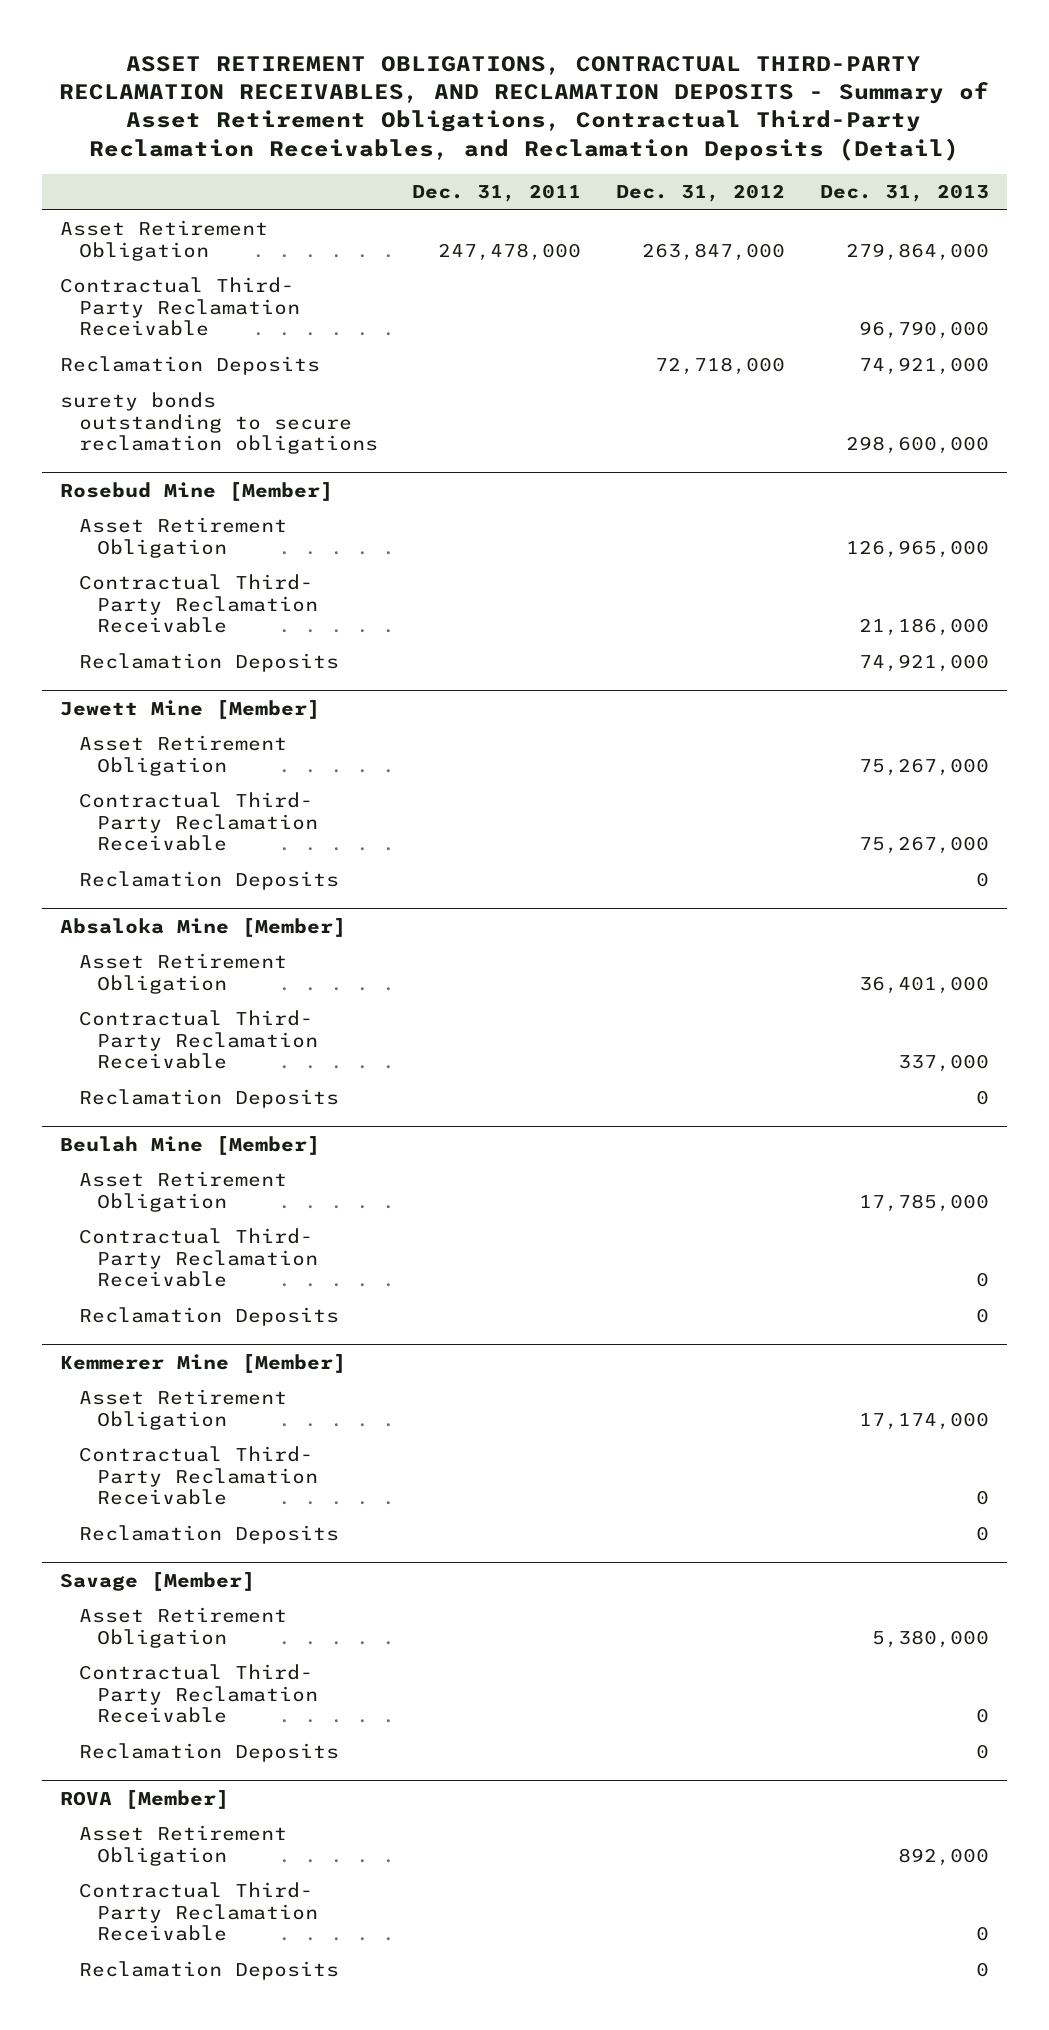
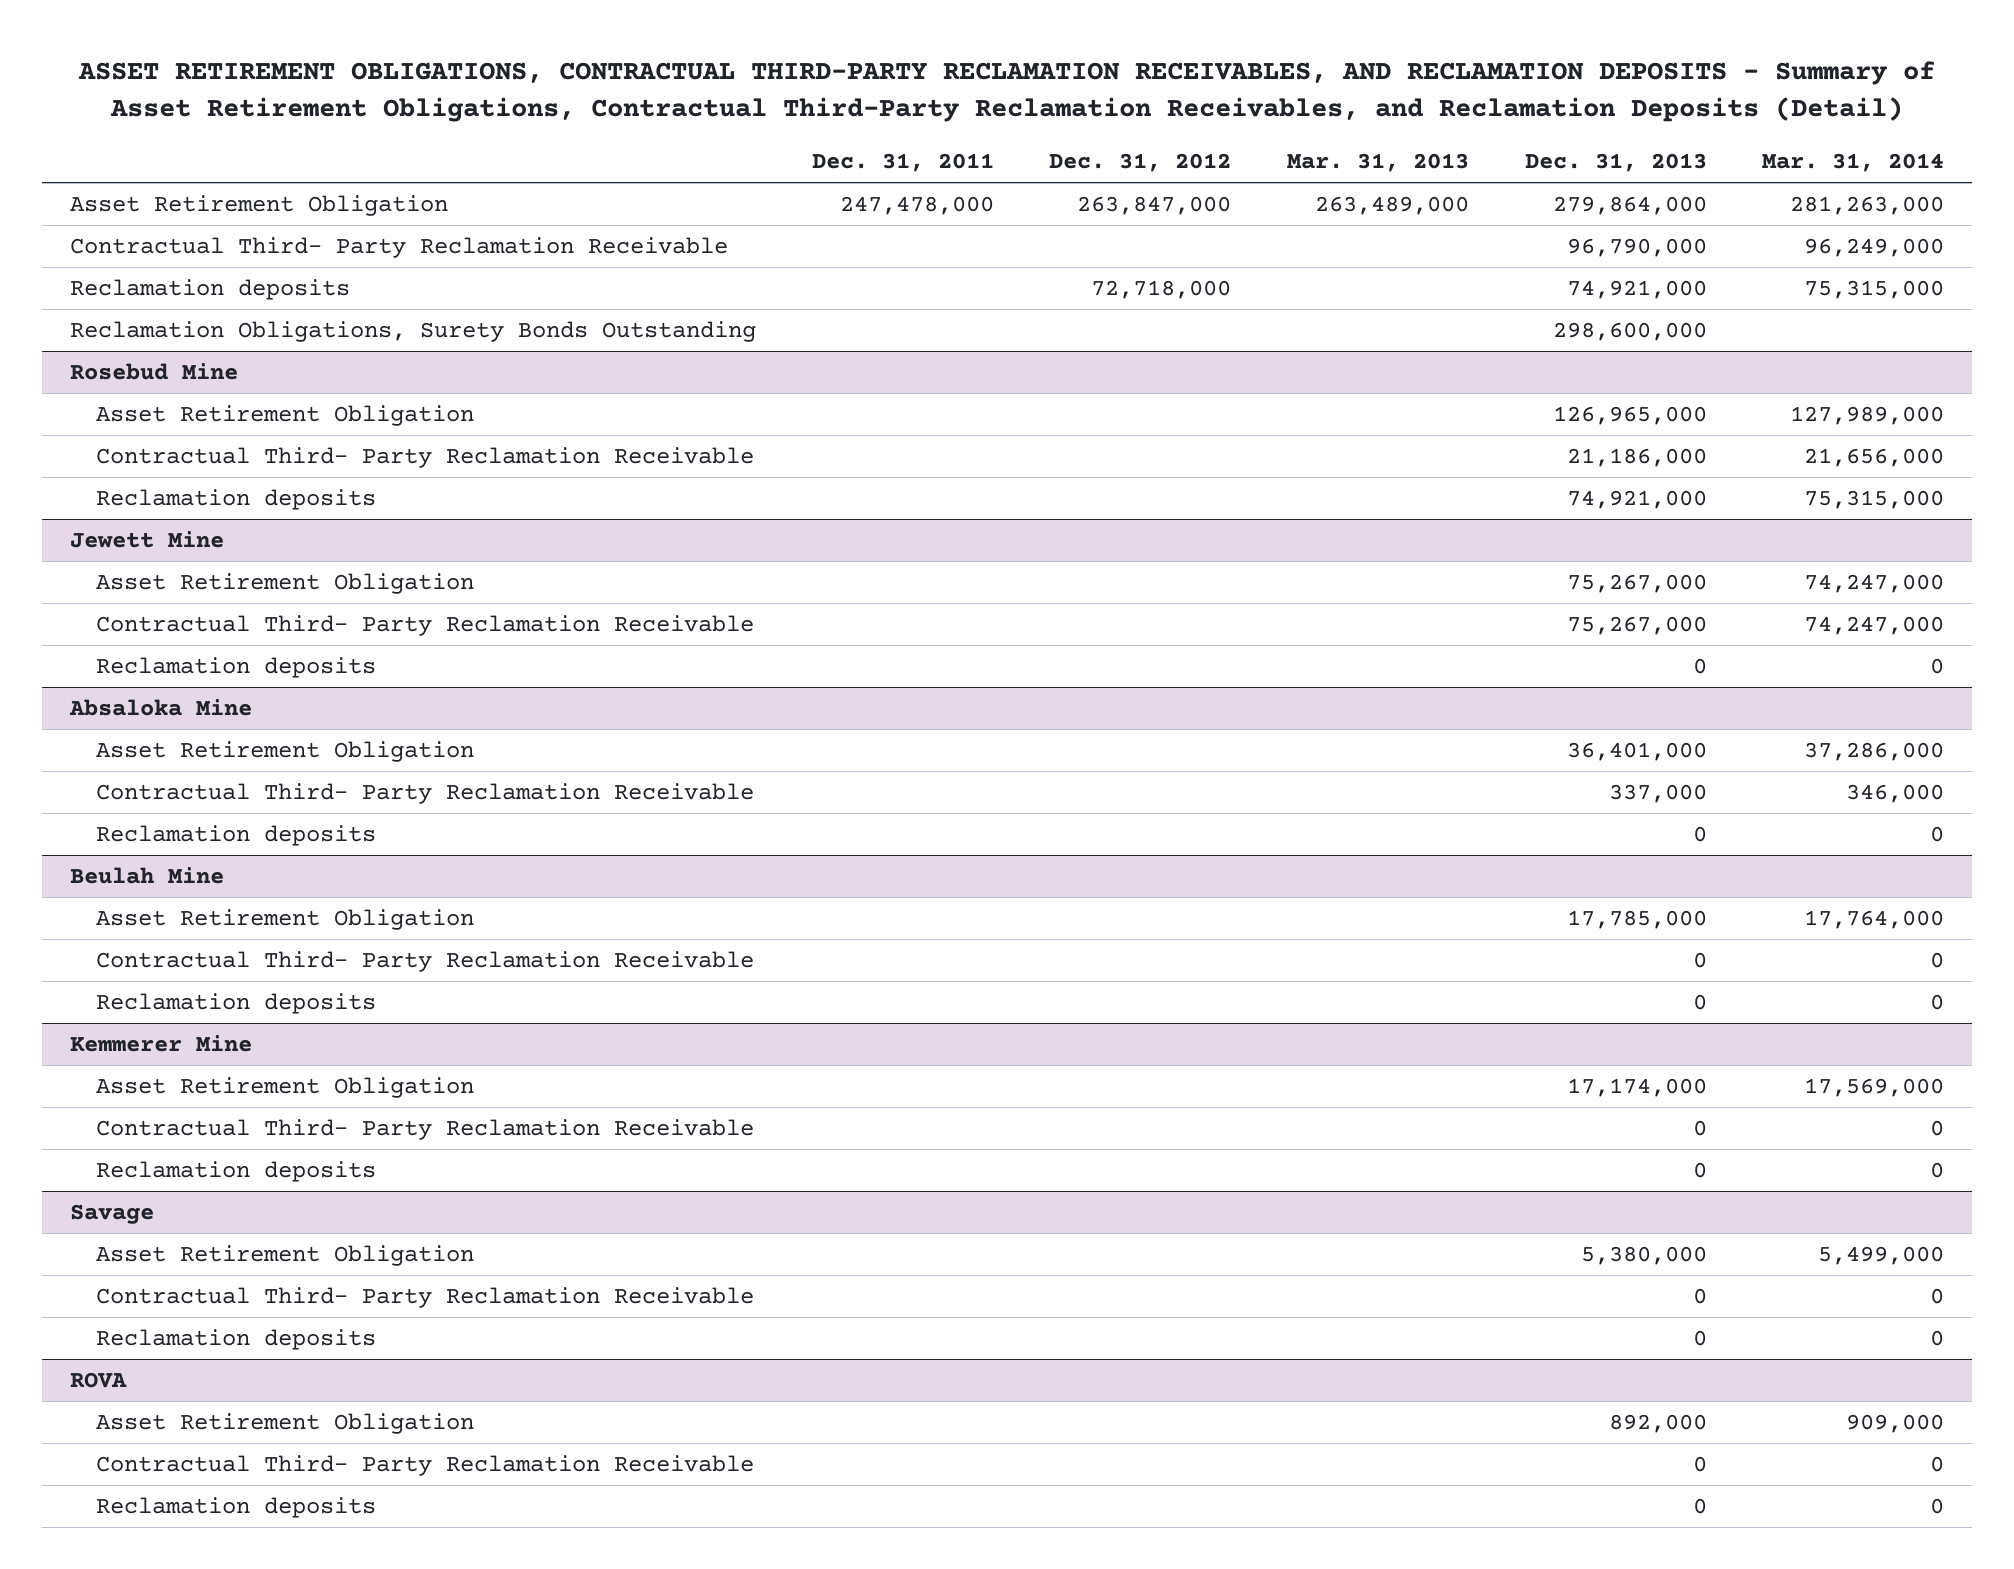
- | Dec. 31, 2011 | Dec. 31, 2012 | Dec. 31, 2013
+ | Dec. 31, 2011 | Dec. 31, 2012 | Mar. 31, 2013 | Dec. 31, 2013 | Mar. 31, 2014
- Reclamation Deposits | | 72,718,000 | 74,921,000
- surety bonds outstanding to secure reclamation obligations | | | 298,600,000
- Rosebud Mine [Member]
+ Reclamation deposits | | 72,718,000 | | 74,921,000 | 75,315,000
+ Reclamation Obligations, Surety Bonds Outstanding | | | | 298,600,000 |
+ Rosebud Mine
- Reclamation Deposits | | | 74,921,000
- Jewett Mine [Member]
+ Reclamation deposits | | | | 74,921,000 | 75,315,000
+ Jewett Mine
- Reclamation Deposits | | | 0
- Absaloka Mine [Member]
+ Reclamation deposits | | | | 0 | 0
+ Absaloka Mine
- Reclamation Deposits | | | 0
- Beulah Mine [Member]
+ Reclamation deposits | | | | 0 | 0
+ Beulah Mine
- Reclamation Deposits | | | 0
- Kemmerer Mine [Member]
+ Reclamation deposits | | | | 0 | 0
+ Kemmerer Mine
- Reclamation Deposits | | | 0
- Savage [Member]
+ Reclamation deposits | | | | 0 | 0
+ Savage
- Reclamation Deposits | | | 0
- ROVA [Member]
+ Reclamation deposits | | | | 0 | 0
+ ROVA
- Reclamation Deposits | | | 0
+ Reclamation deposits | | | | 0 | 0

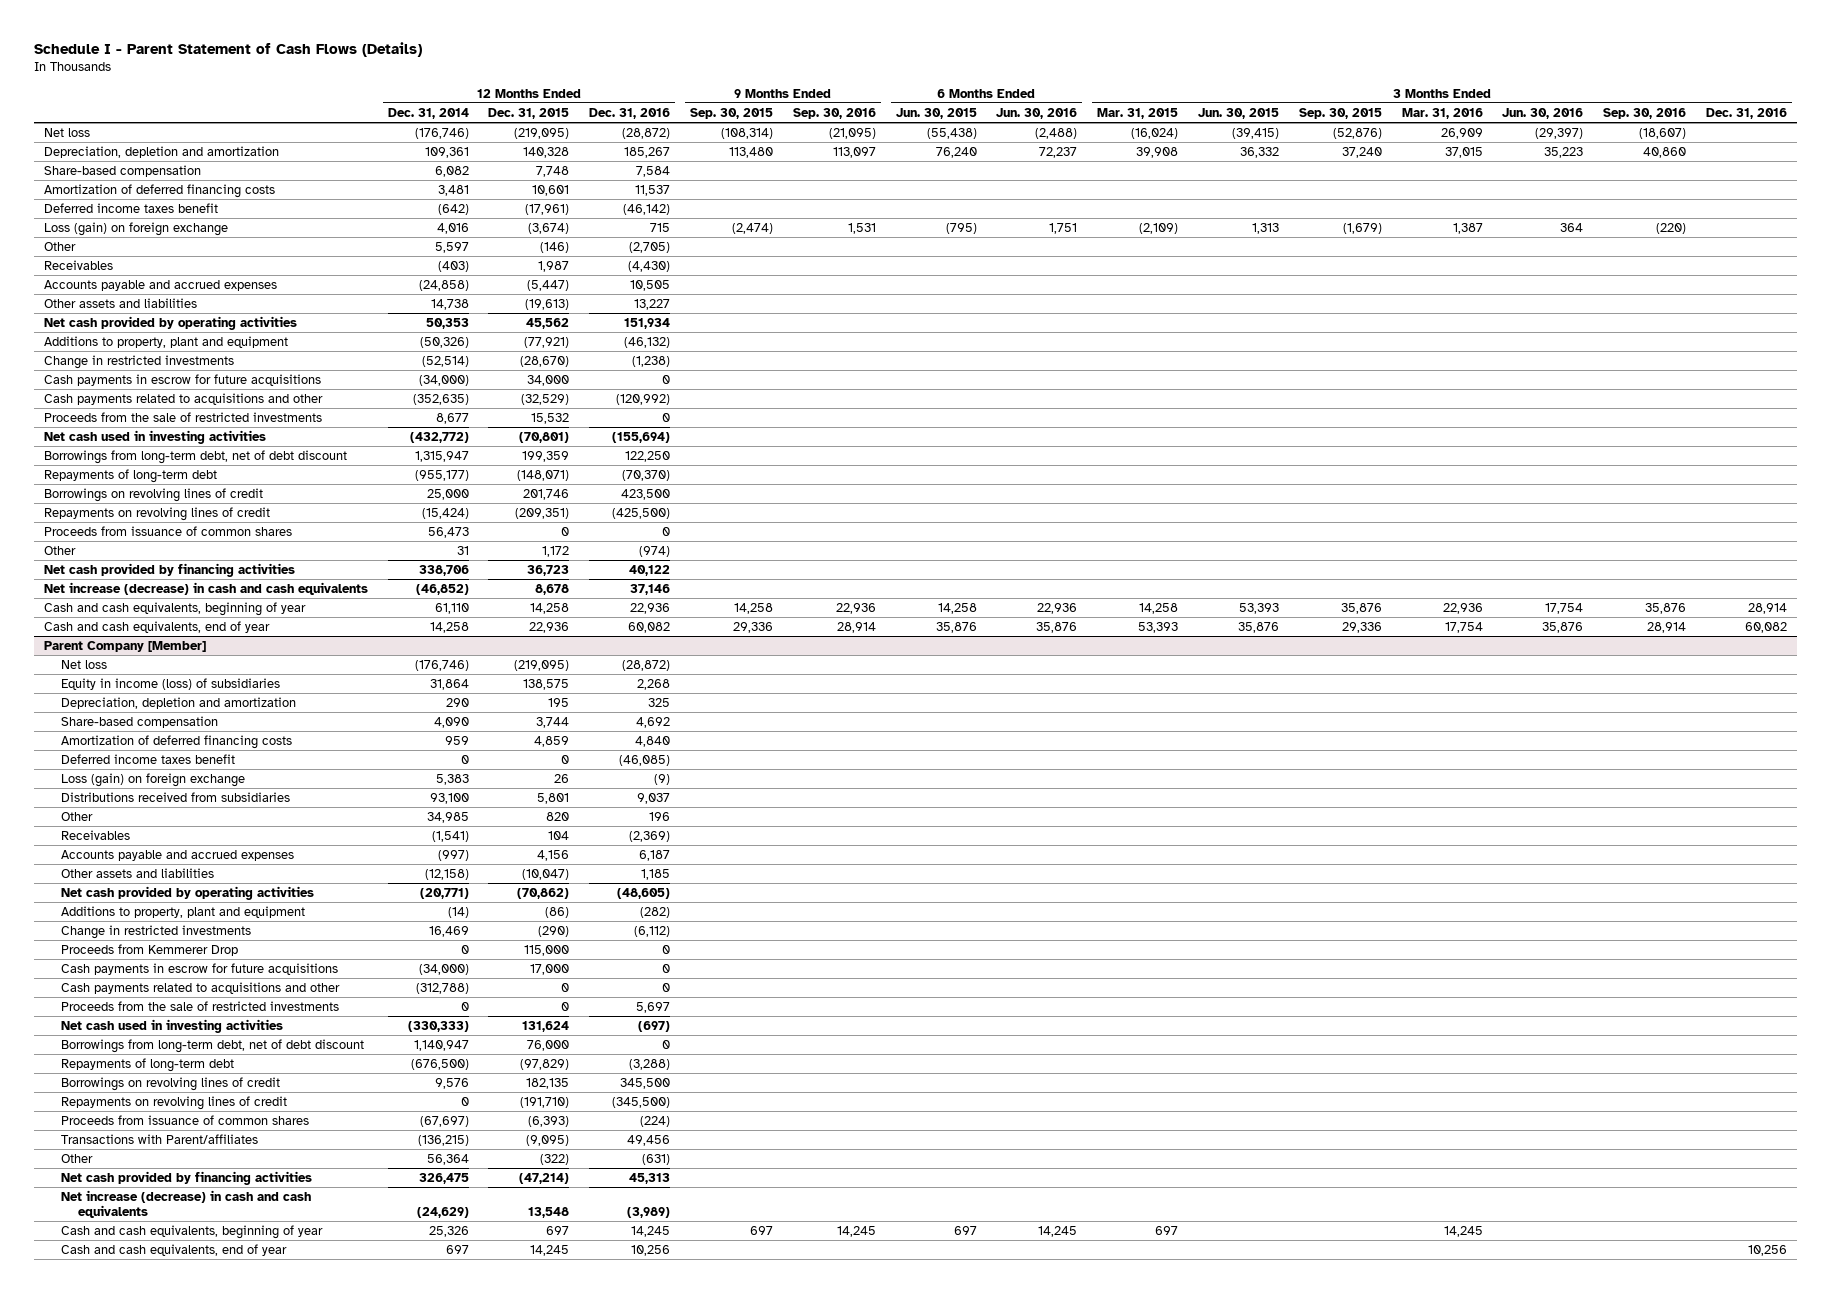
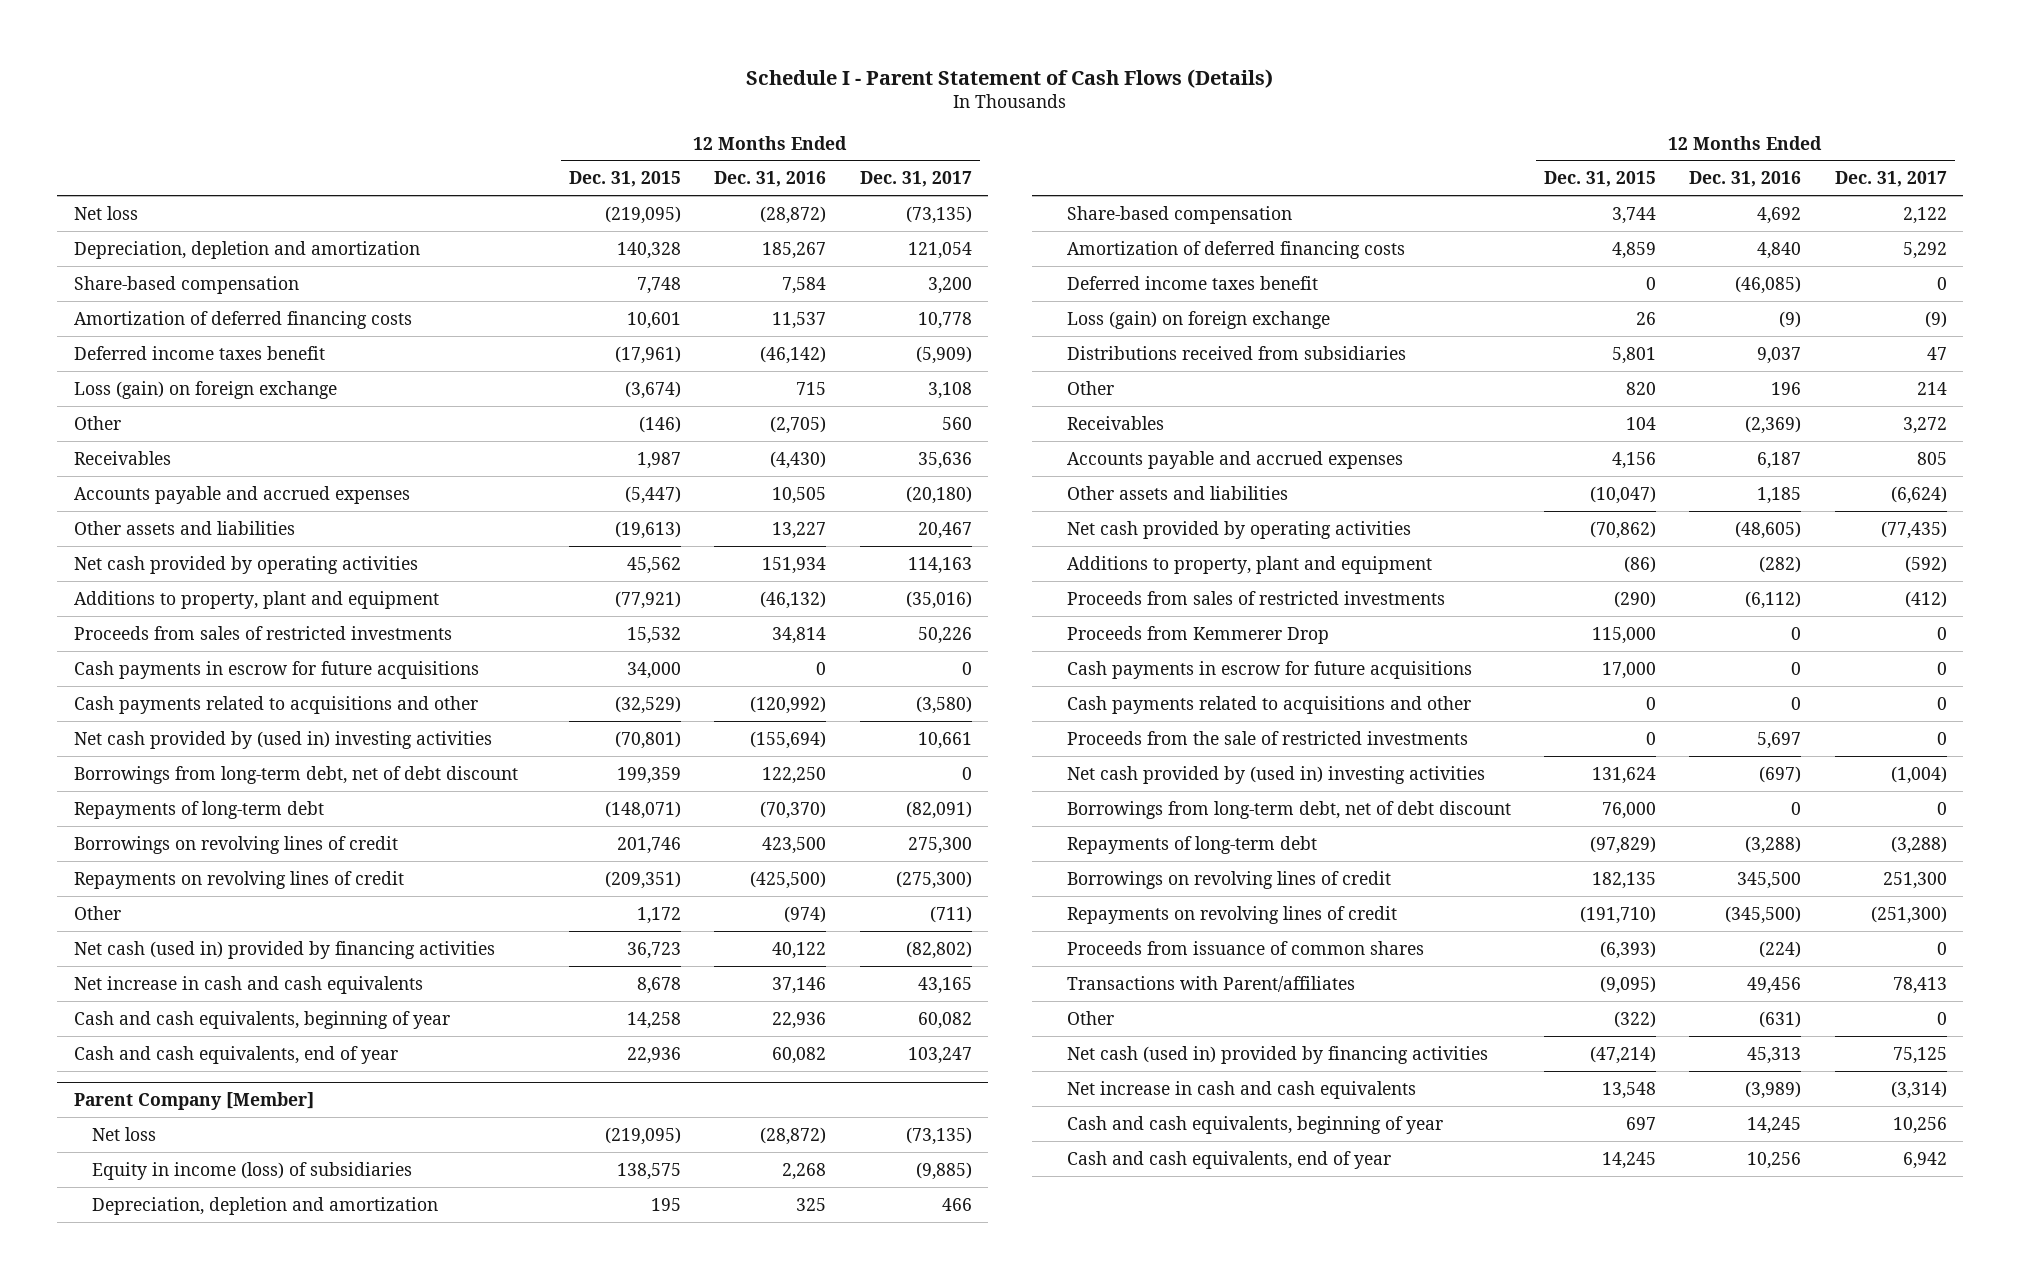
- | 12 Months Ended Dec. 31, 2014 | 12 Months Ended Dec. 31, 2015 | 12 Months Ended Dec. 31, 2016 | 9 Months Ended Sep. 30, 2015 | 9 Months Ended Sep. 30, 2016 | 6 Months Ended Jun. 30, 2015 | 6 Months Ended Jun. 30, 2016 | 3 Months Ended Mar. 31, 2015 | 3 Months Ended Jun. 30, 2015 | 3 Months Ended Sep. 30, 2015 | 3 Months Ended Mar. 31, 2016 | 3 Months Ended Jun. 30, 2016 | 3 Months Ended Sep. 30, 2016 | 3 Months Ended Dec. 31, 2016
+ | 12 Months Ended Dec. 31, 2015 | 12 Months Ended Dec. 31, 2016 | 12 Months Ended Dec. 31, 2017
- Change in restricted investments | (52,514) | (28,670) | (1,238) | | | | | | | | | | |
+ Proceeds from sales of restricted investments | 15,532 | 34,814 | 50,226
- Proceeds from the sale of restricted investments | 8,677 | 15,532 | 0 | | | | | | | | | | |
- Net cash used in investing activities | (432,772) | (70,801) | (155,694) | | | | | | | | | | |
+ Net cash provided by (used in) investing activities | (70,801) | (155,694) | 10,661
- Proceeds from issuance of common shares | 56,473 | 0 | 0 | | | | | | | | | | |
- Net cash provided by financing activities | 338,706 | 36,723 | 40,122 | | | | | | | | | | |
- Net increase (decrease) in cash and cash equivalents | (46,852) | 8,678 | 37,146 | | | | | | | | | | |
+ Net cash (used in) provided by financing activities | 36,723 | 40,122 | (82,802)
+ Net increase in cash and cash equivalents | 8,678 | 37,146 | 43,165
@ Parent Company [Member]
- Change in restricted investments | 16,469 | (290) | (6,112) | | | | | | | | | | |
+ Proceeds from sales of restricted investments | (290) | (6,112) | (412)
- Net cash used in investing activities | (330,333) | 131,624 | (697) | | | | | | | | | | |
+ Net cash provided by (used in) investing activities | 131,624 | (697) | (1,004)
- Net cash provided by financing activities | 326,475 | (47,214) | 45,313 | | | | | | | | | | |
- Net increase (decrease) in cash and cash equivalents | (24,629) | 13,548 | (3,989) | | | | | | | | | | |
+ Net cash (used in) provided by financing activities | (47,214) | 45,313 | 75,125
+ Net increase in cash and cash equivalents | 13,548 | (3,989) | (3,314)

